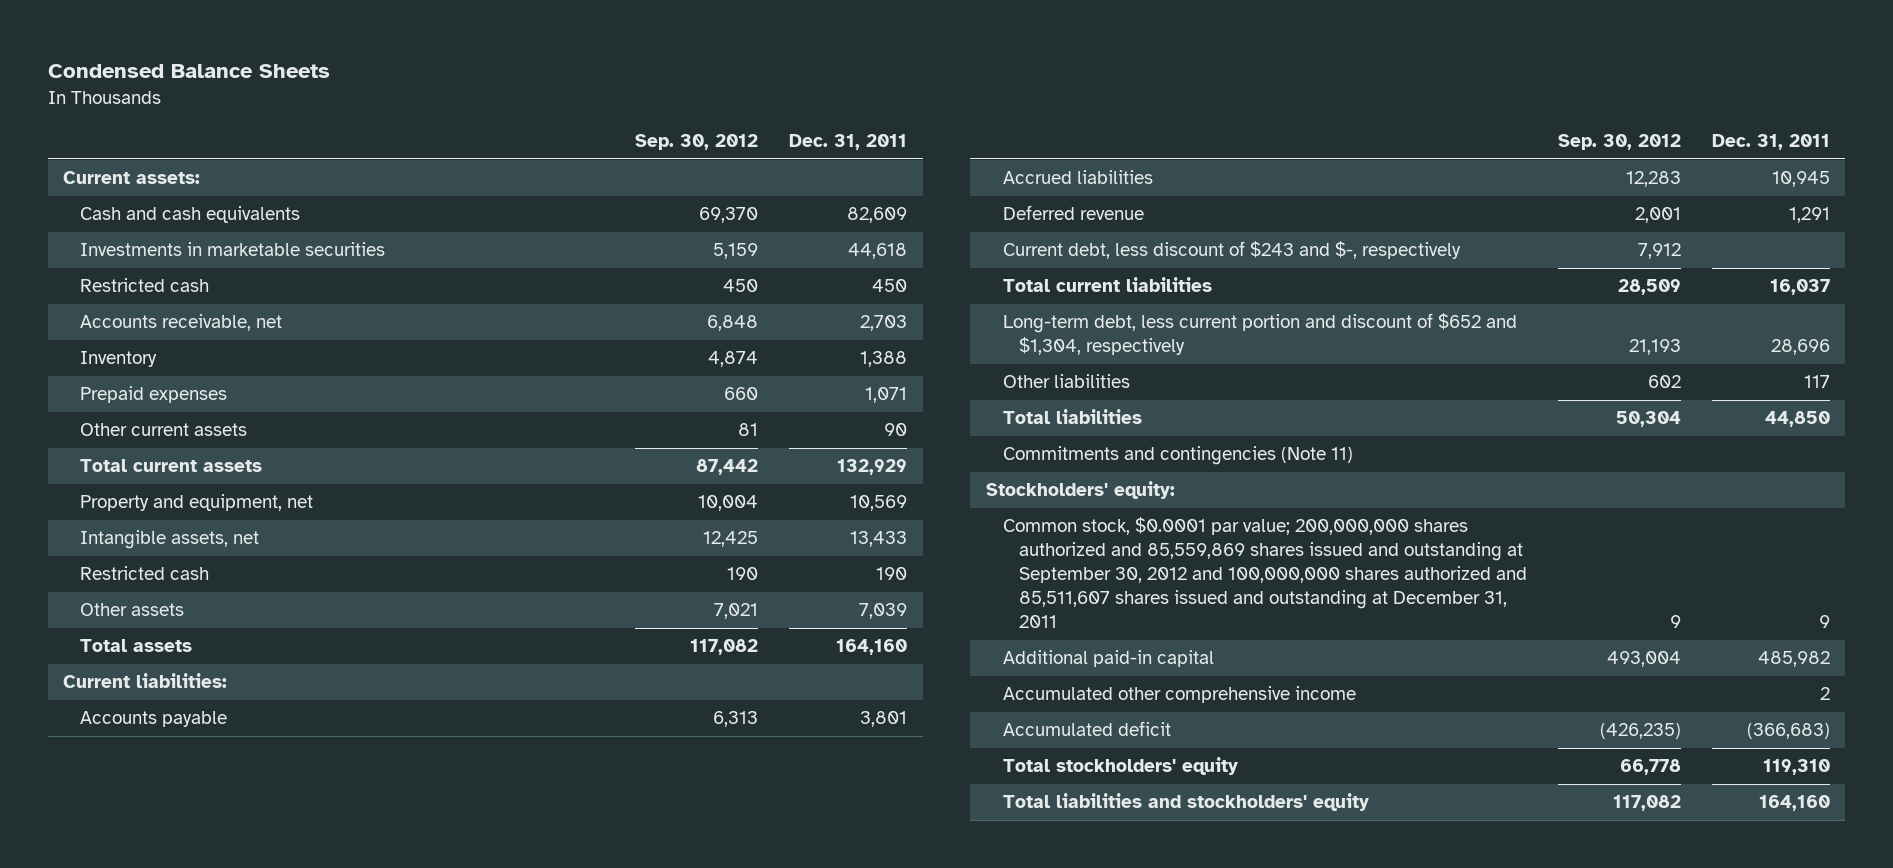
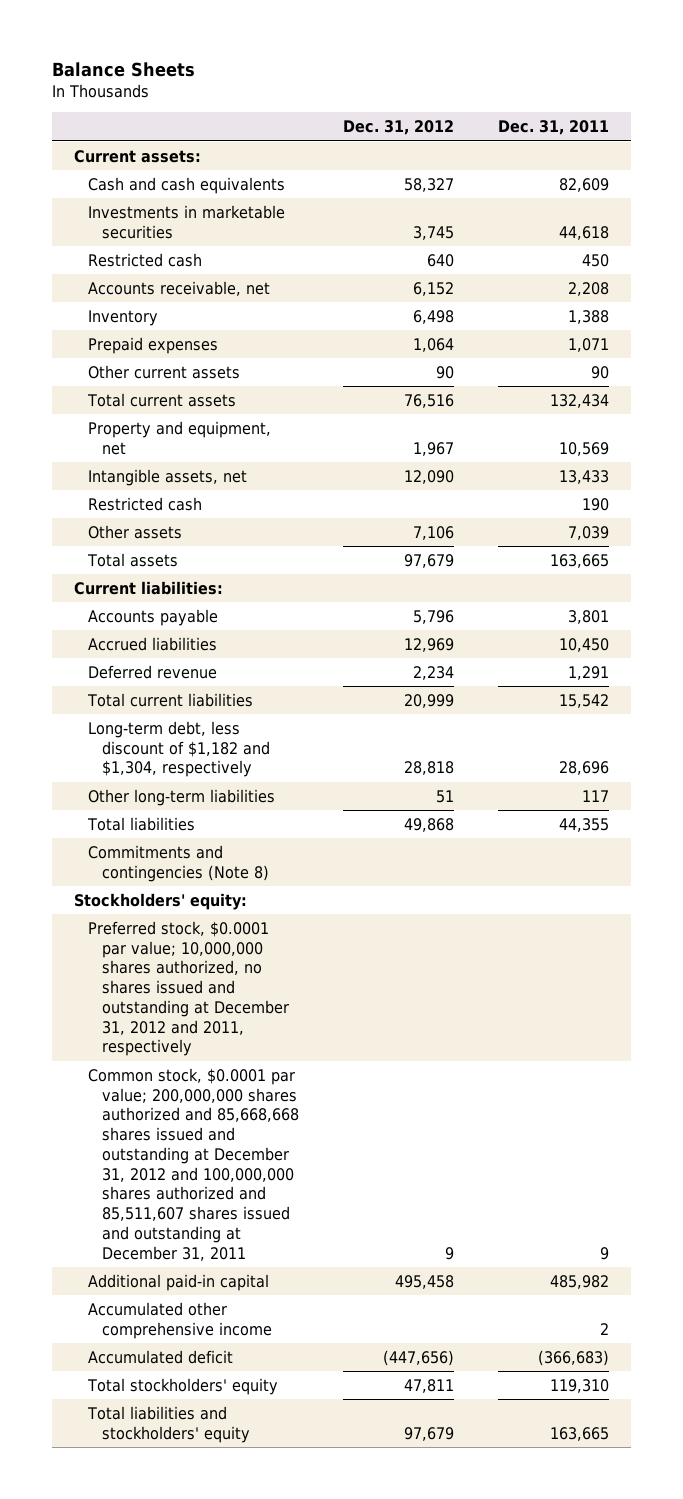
- Condensed Balance Sheets
+ Balance Sheets
- | Sep. 30, 2012 | Dec. 31, 2011
+ | Dec. 31, 2012 | Dec. 31, 2011
- Accounts receivable, net | 6,848 | 2,703
+ Accounts receivable, net | 6,152 | 2,208
- Total current assets | 87,442 | 132,929
+ Total current assets | 76,516 | 132,434
- Total assets | 117,082 | 164,160
+ Total assets | 97,679 | 163,665
- Accrued liabilities | 12,283 | 10,945
+ Accrued liabilities | 12,969 | 10,450
- Current debt, less discount of $243 and $-, respectively | 7,912 |
- Total current liabilities | 28,509 | 16,037
- Long-term debt, less current portion and discount of $652 and $1,304, respectively | 21,193 | 28,696
- Other liabilities | 602 | 117
- Total liabilities | 50,304 | 44,850
- Commitments and contingencies (Note 11)
+ Total current liabilities | 20,999 | 15,542
+ Long-term debt, less discount of $1,182 and $1,304, respectively | 28,818 | 28,696
+ Other long-term liabilities | 51 | 117
+ Total liabilities | 49,868 | 44,355
+ Commitments and contingencies (Note 8)
- Common stock, $0.0001 par value; 200,000,000 shares authorized and 85,559,869 shares issued and outstanding at September 30, 2012 and 100,000,000 shares authorized and 85,511,607 shares issued and outstanding at December 31, 2011 | 9 | 9
+ Preferred stock, $0.0001 par value; 10,000,000 shares authorized, no shares issued and outstanding at December 31, 2012 and 2011, respectively
+ Common stock, $0.0001 par value; 200,000,000 shares authorized and 85,668,668 shares issued and outstanding at December 31, 2012 and 100,000,000 shares authorized and 85,511,607 shares issued and outstanding at December 31, 2011 | 9 | 9
- Total liabilities and stockholders' equity | 117,082 | 164,160
+ Total liabilities and stockholders' equity | 97,679 | 163,665

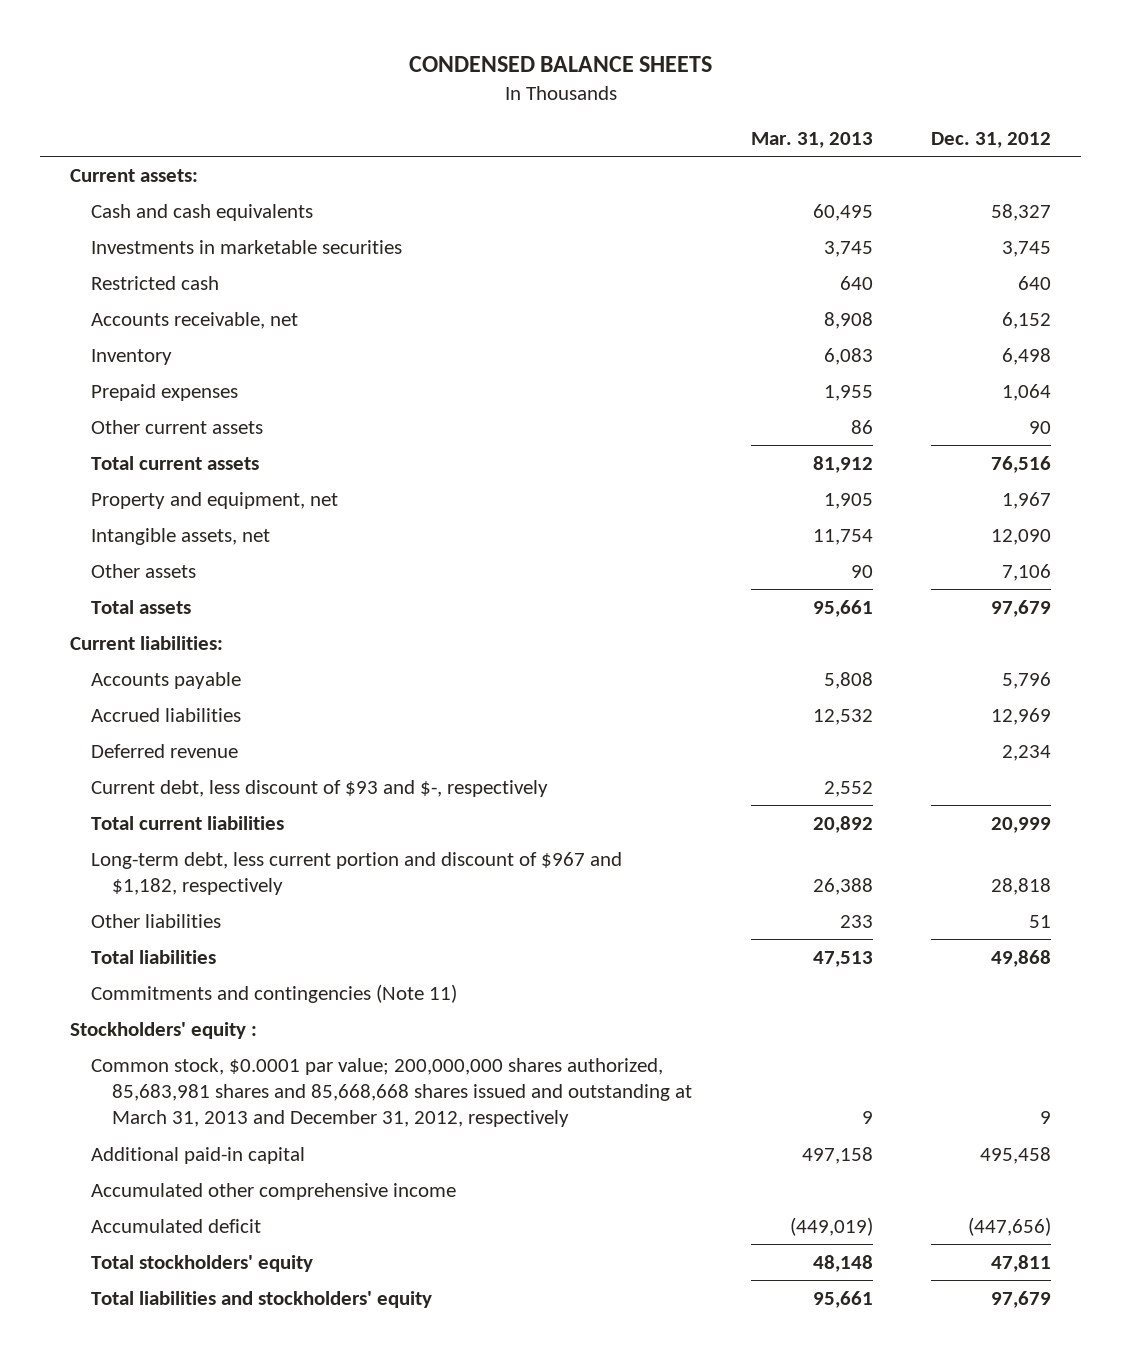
- Balance Sheets
+ CONDENSED BALANCE SHEETS
- | Dec. 31, 2012 | Dec. 31, 2011
+ | Mar. 31, 2013 | Dec. 31, 2012
- Restricted cash | | 190
+ Current debt, less discount of $93 and $-, respectively | 2,552 |
- Long-term debt, less discount of $1,182 and $1,304, respectively | 28,818 | 28,696
- Other long-term liabilities | 51 | 117
+ Long-term debt, less current portion and discount of $967 and $1,182, respectively | 26,388 | 28,818
+ Other liabilities | 233 | 51
- Commitments and contingencies (Note 8)
- Stockholders' equity:
- Preferred stock, $0.0001 par value; 10,000,000 shares authorized, no shares issued and outstanding at December 31, 2012 and 2011, respectively
- Common stock, $0.0001 par value; 200,000,000 shares authorized and 85,668,668 shares issued and outstanding at December 31, 2012 and 100,000,000 shares authorized and 85,511,607 shares issued and outstanding at December 31, 2011 | 9 | 9
+ Commitments and contingencies (Note 11)
+ Stockholders' equity :
+ Common stock, $0.0001 par value; 200,000,000 shares authorized, 85,683,981 shares and 85,668,668 shares issued and outstanding at March 31, 2013 and December 31, 2012, respectively | 9 | 9

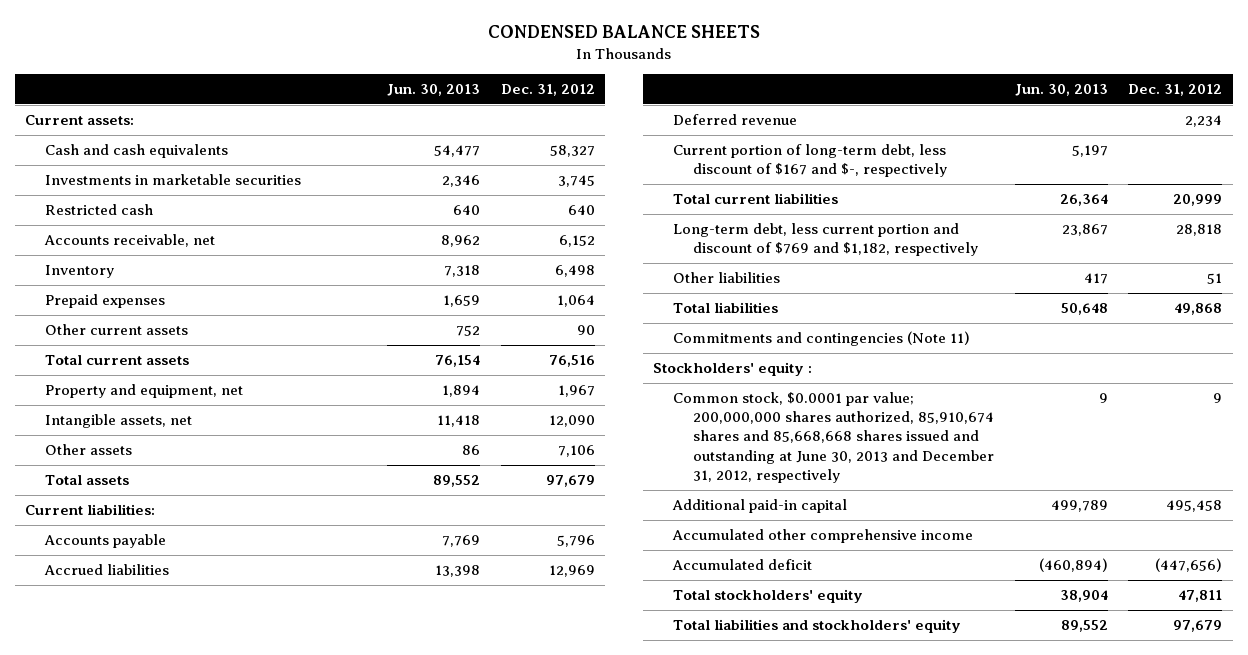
- | Mar. 31, 2013 | Dec. 31, 2012
+ | Jun. 30, 2013 | Dec. 31, 2012
- Current debt, less discount of $93 and $-, respectively | 2,552 |
+ Current portion of long-term debt, less discount of $167 and $-, respectively | 5,197 |
- Long-term debt, less current portion and discount of $967 and $1,182, respectively | 26,388 | 28,818
+ Long-term debt, less current portion and discount of $769 and $1,182, respectively | 23,867 | 28,818
- Common stock, $0.0001 par value; 200,000,000 shares authorized, 85,683,981 shares and 85,668,668 shares issued and outstanding at March 31, 2013 and December 31, 2012, respectively | 9 | 9
+ Common stock, $0.0001 par value; 200,000,000 shares authorized, 85,910,674 shares and 85,668,668 shares issued and outstanding at June 30, 2013 and December 31, 2012, respectively | 9 | 9

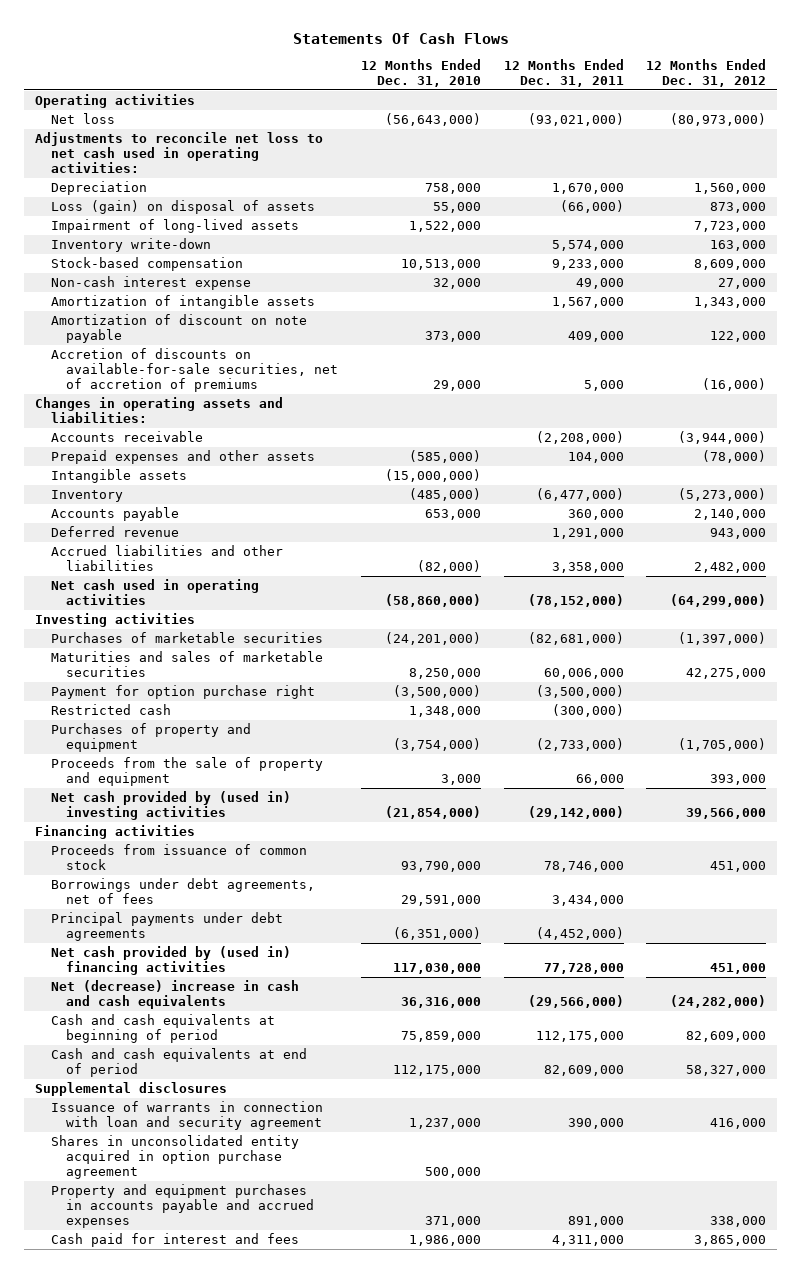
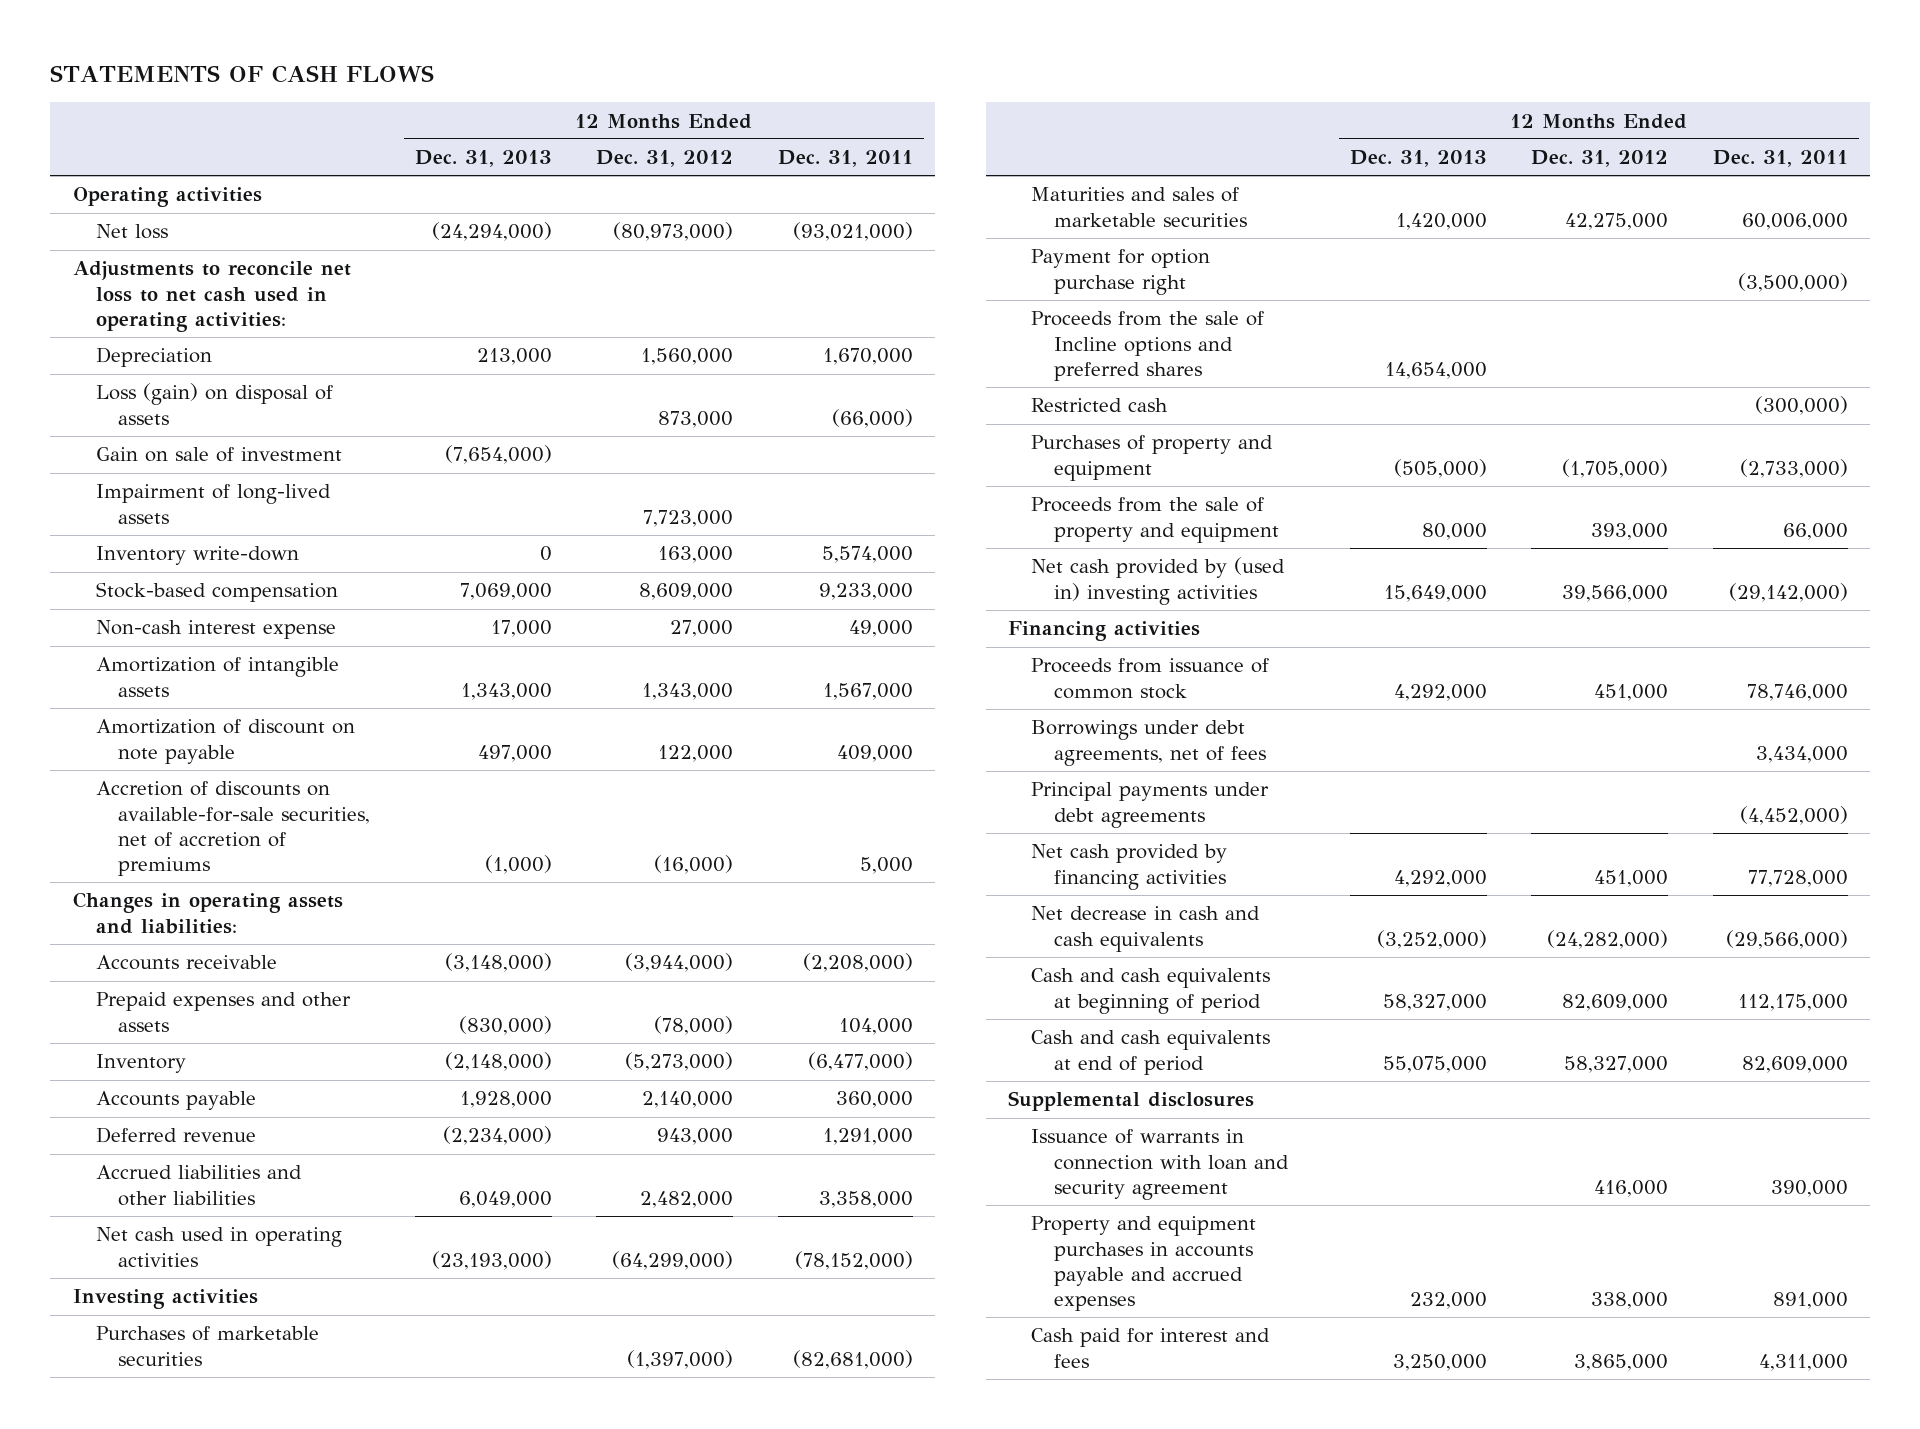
- Statements Of Cash Flows
+ STATEMENTS OF CASH FLOWS
- | 12 Months Ended Dec. 31, 2010 | 12 Months Ended Dec. 31, 2011 | 12 Months Ended Dec. 31, 2012
+ | 12 Months Ended Dec. 31, 2013 | 12 Months Ended Dec. 31, 2012 | 12 Months Ended Dec. 31, 2011
+ Gain on sale of investment | (7,654,000) | |
- Intangible assets | (15,000,000) | |
+ Proceeds from the sale of Incline options and preferred shares | 14,654,000 | |
- Net cash provided by (used in) financing activities | 117,030,000 | 77,728,000 | 451,000
- Net (decrease) increase in cash and cash equivalents | 36,316,000 | (29,566,000) | (24,282,000)
+ Net cash provided by financing activities | 4,292,000 | 451,000 | 77,728,000
+ Net decrease in cash and cash equivalents | (3,252,000) | (24,282,000) | (29,566,000)
- Shares in unconsolidated entity acquired in option purchase agreement | 500,000 | |

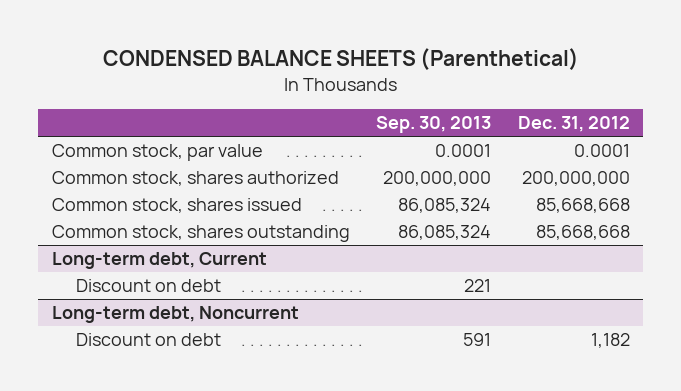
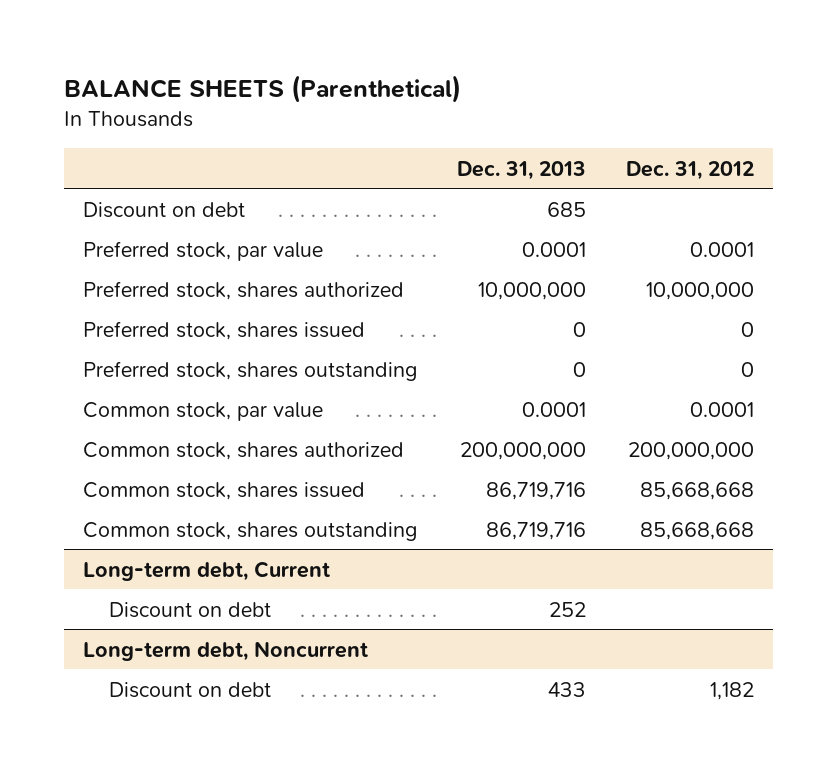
- CONDENSED BALANCE SHEETS (Parenthetical)
+ BALANCE SHEETS (Parenthetical)
- | Sep. 30, 2013 | Dec. 31, 2012
+ | Dec. 31, 2013 | Dec. 31, 2012
+ Discount on debt | 685 |
+ Preferred stock, par value | 0.0001 | 0.0001
+ Preferred stock, shares authorized | 10,000,000 | 10,000,000
+ Preferred stock, shares issued | 0 | 0
+ Preferred stock, shares outstanding | 0 | 0

